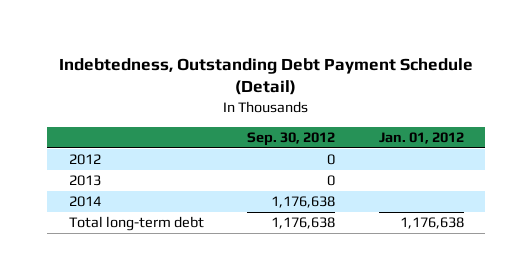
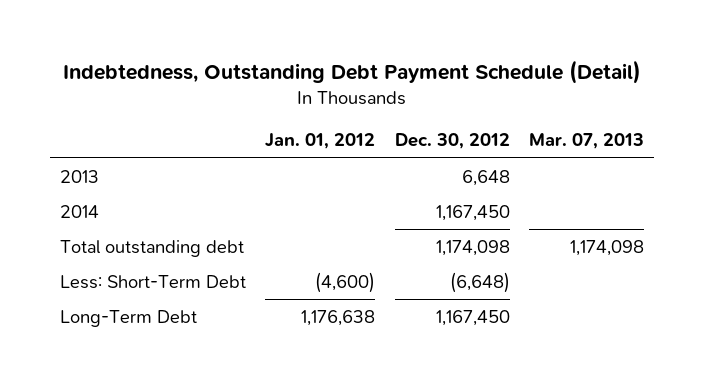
- | Sep. 30, 2012 | Jan. 01, 2012
+ | Jan. 01, 2012 | Dec. 30, 2012 | Mar. 07, 2013
- 2012 | 0 |
- Total long-term debt | 1,176,638 | 1,176,638
+ Total outstanding debt | | 1,174,098 | 1,174,098
+ Less: Short-Term Debt | (4,600) | (6,648) |
+ Long-Term Debt | 1,176,638 | 1,167,450 |

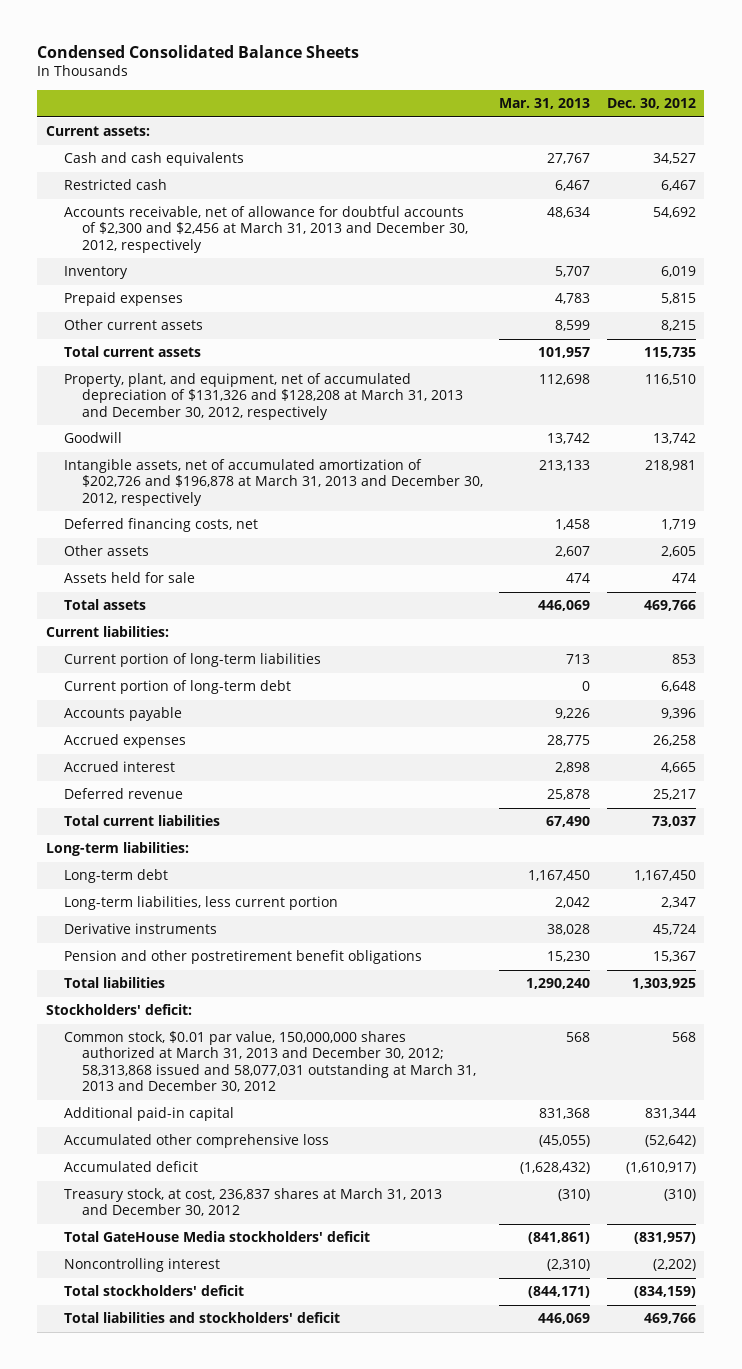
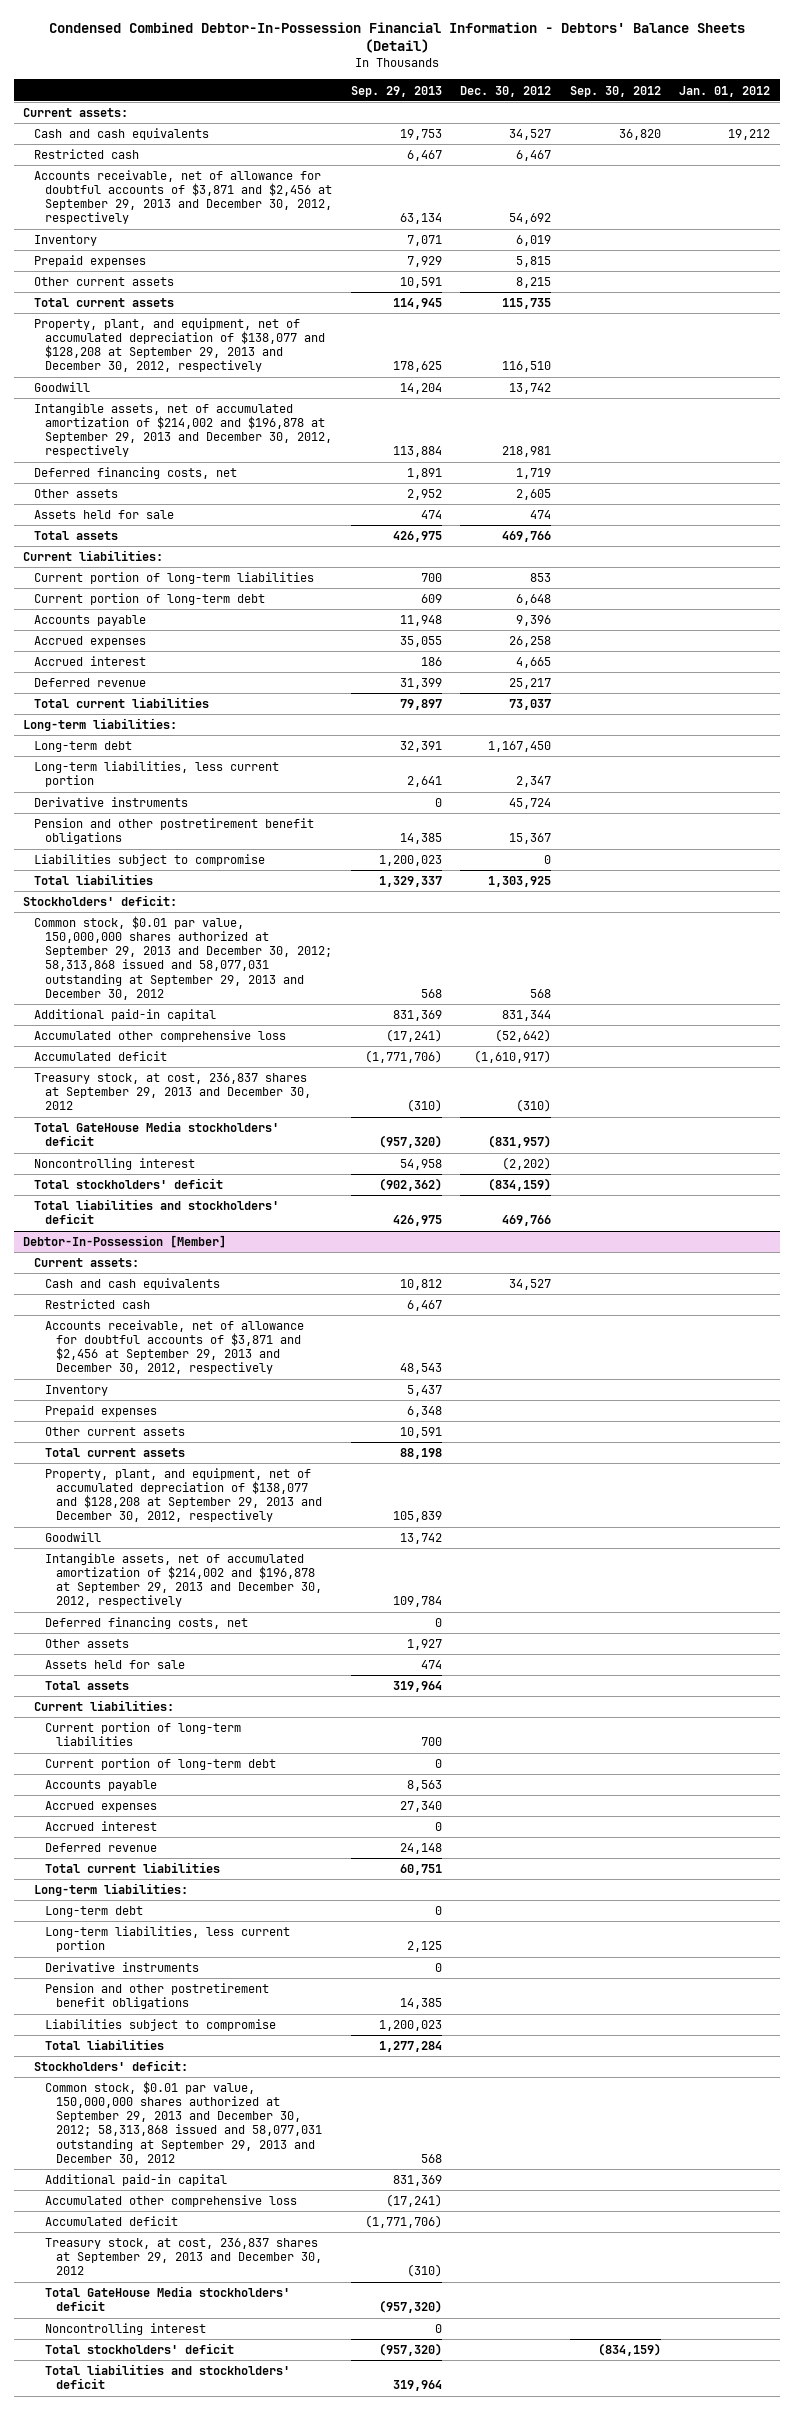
- Condensed Consolidated Balance Sheets
+ Condensed Combined Debtor-In-Possession Financial Information - Debtors' Balance Sheets (Detail)
- | Mar. 31, 2013 | Dec. 30, 2012
+ | Sep. 29, 2013 | Dec. 30, 2012 | Sep. 30, 2012 | Jan. 01, 2012
- Accounts receivable, net of allowance for doubtful accounts of $2,300 and $2,456 at March 31, 2013 and December 30, 2012, respectively | 48,634 | 54,692
+ Accounts receivable, net of allowance for doubtful accounts of $3,871 and $2,456 at September 29, 2013 and December 30, 2012, respectively | 63,134 | 54,692 | |
- Property, plant, and equipment, net of accumulated depreciation of $131,326 and $128,208 at March 31, 2013 and December 30, 2012, respectively | 112,698 | 116,510
+ Property, plant, and equipment, net of accumulated depreciation of $138,077 and $128,208 at September 29, 2013 and December 30, 2012, respectively | 178,625 | 116,510 | |
- Intangible assets, net of accumulated amortization of $202,726 and $196,878 at March 31, 2013 and December 30, 2012, respectively | 213,133 | 218,981
+ Intangible assets, net of accumulated amortization of $214,002 and $196,878 at September 29, 2013 and December 30, 2012, respectively | 113,884 | 218,981 | |
+ Liabilities subject to compromise | 1,200,023 | 0 | |
- Common stock, $0.01 par value, 150,000,000 shares authorized at March 31, 2013 and December 30, 2012; 58,313,868 issued and 58,077,031 outstanding at March 31, 2013 and December 30, 2012 | 568 | 568
+ Common stock, $0.01 par value, 150,000,000 shares authorized at September 29, 2013 and December 30, 2012; 58,313,868 issued and 58,077,031 outstanding at September 29, 2013 and December 30, 2012 | 568 | 568 | |
- Treasury stock, at cost, 236,837 shares at March 31, 2013 and December 30, 2012 | (310) | (310)
+ Treasury stock, at cost, 236,837 shares at September 29, 2013 and December 30, 2012 | (310) | (310) | |
+ Debtor-In-Possession [Member]
+ Current assets:
+ Cash and cash equivalents | 10,812 | 34,527 | |
+ Restricted cash | 6,467 | | |
+ Accounts receivable, net of allowance for doubtful accounts of $3,871 and $2,456 at September 29, 2013 and December 30, 2012, respectively | 48,543 | | |
+ Inventory | 5,437 | | |
+ Prepaid expenses | 6,348 | | |
+ Other current assets | 10,591 | | |
+ Total current assets | 88,198 | | |
+ Property, plant, and equipment, net of accumulated depreciation of $138,077 and $128,208 at September 29, 2013 and December 30, 2012, respectively | 105,839 | | |
+ Goodwill | 13,742 | | |
+ Intangible assets, net of accumulated amortization of $214,002 and $196,878 at September 29, 2013 and December 30, 2012, respectively | 109,784 | | |
+ Deferred financing costs, net | 0 | | |
+ Other assets | 1,927 | | |
+ Assets held for sale | 474 | | |
+ Total assets | 319,964 | | |
+ Current liabilities:
+ Current portion of long-term liabilities | 700 | | |
+ Current portion of long-term debt | 0 | | |
+ Accounts payable | 8,563 | | |
+ Accrued expenses | 27,340 | | |
+ Accrued interest | 0 | | |
+ Deferred revenue | 24,148 | | |
+ Total current liabilities | 60,751 | | |
+ Long-term liabilities:
+ Long-term debt | 0 | | |
+ Long-term liabilities, less current portion | 2,125 | | |
+ Derivative instruments | 0 | | |
+ Pension and other postretirement benefit obligations | 14,385 | | |
+ Liabilities subject to compromise | 1,200,023 | | |
+ Total liabilities | 1,277,284 | | |
+ Stockholders' deficit:
+ Common stock, $0.01 par value, 150,000,000 shares authorized at September 29, 2013 and December 30, 2012; 58,313,868 issued and 58,077,031 outstanding at September 29, 2013 and December 30, 2012 | 568 | | |
+ Additional paid-in capital | 831,369 | | |
+ Accumulated other comprehensive loss | (17,241) | | |
+ Accumulated deficit | (1,771,706) | | |
+ Treasury stock, at cost, 236,837 shares at September 29, 2013 and December 30, 2012 | (310) | | |
+ Total GateHouse Media stockholders' deficit | (957,320) | | |
+ Noncontrolling interest | 0 | | |
+ Total stockholders' deficit | (957,320) | | (834,159) |
+ Total liabilities and stockholders' deficit | 319,964 | | |

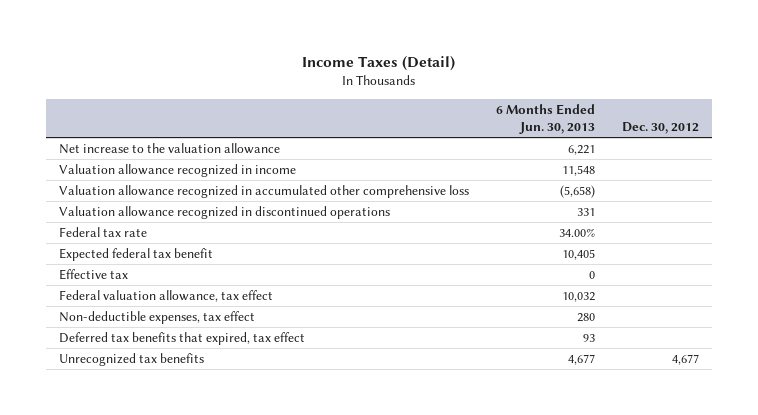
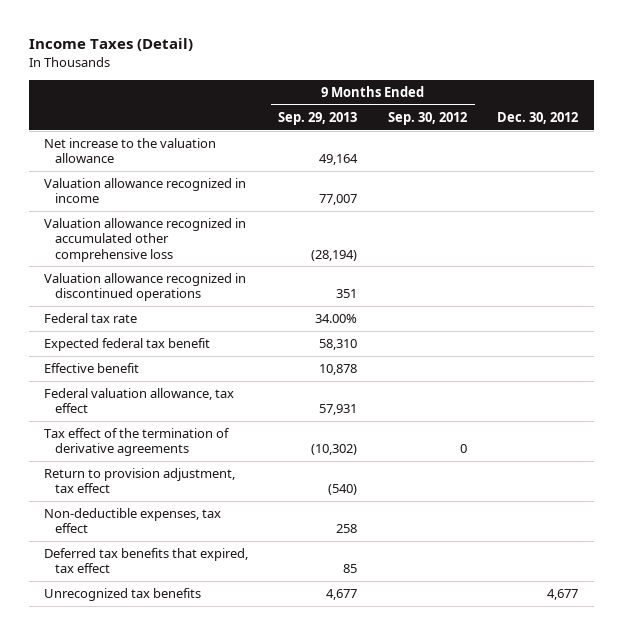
- | 6 Months Ended Jun. 30, 2013 | Dec. 30, 2012
+ | 9 Months Ended Sep. 29, 2013 | 9 Months Ended Sep. 30, 2012 | Dec. 30, 2012
- Effective tax | 0 |
+ Effective benefit | 10,878 | |
+ Tax effect of the termination of derivative agreements | (10,302) | 0 |
+ Return to provision adjustment, tax effect | (540) | |

